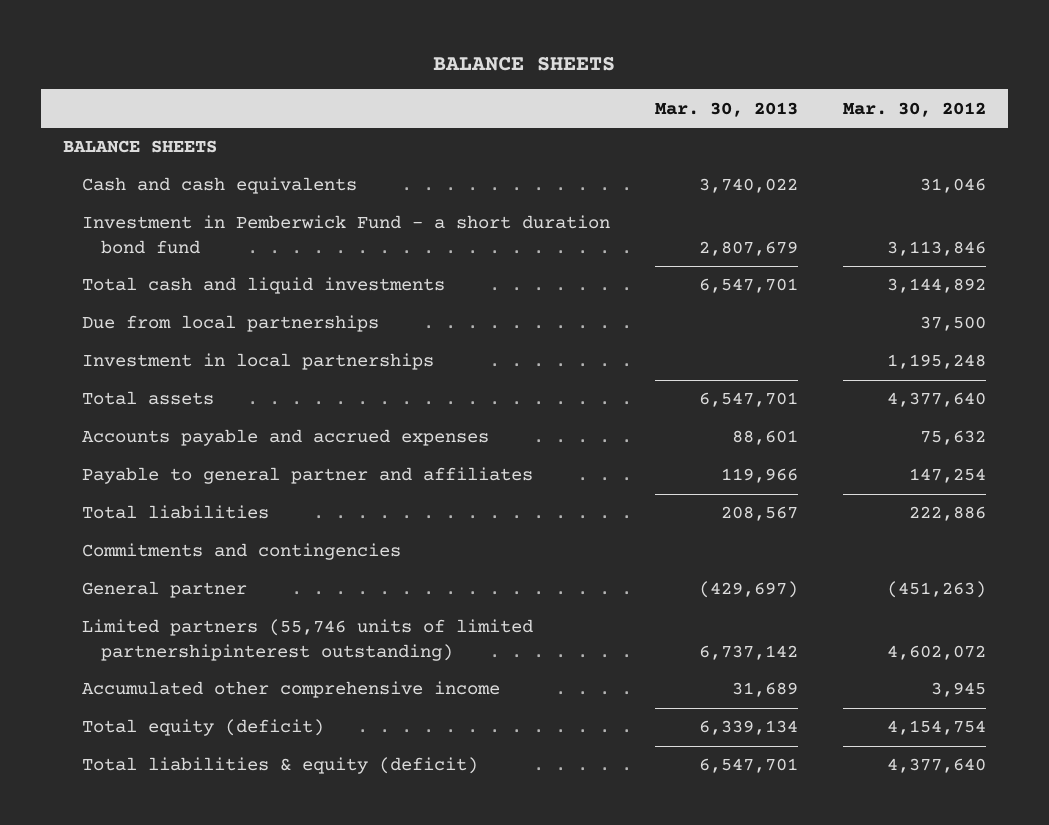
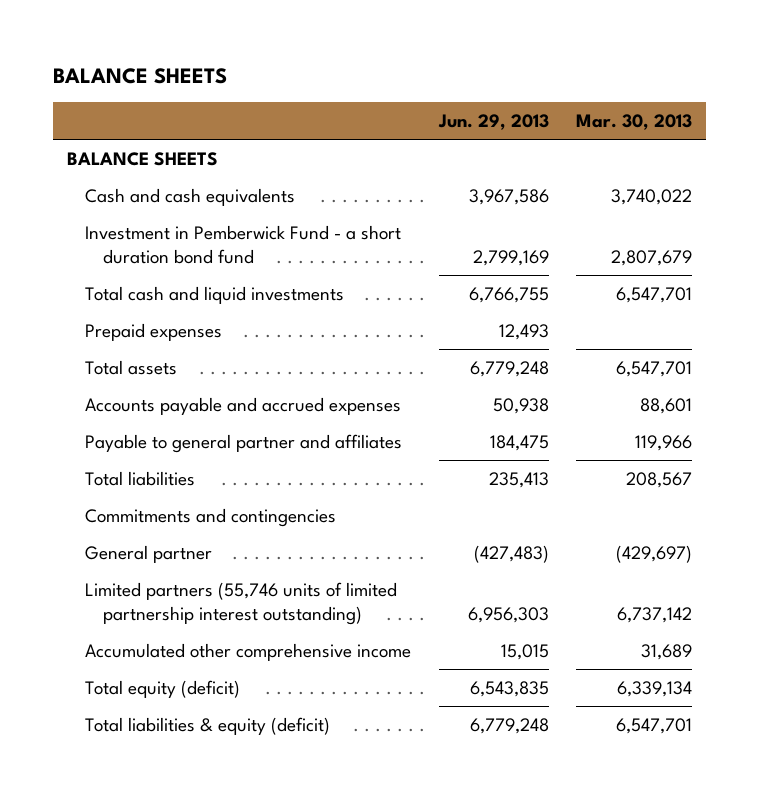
- | Mar. 30, 2013 | Mar. 30, 2012
+ | Jun. 29, 2013 | Mar. 30, 2013
- Due from local partnerships | | 37,500
- Investment in local partnerships | | 1,195,248
+ Prepaid expenses | 12,493 |
- Limited partners (55,746 units of limited partnershipinterest outstanding) | 6,737,142 | 4,602,072
+ Limited partners (55,746 units of limited partnership interest outstanding) | 6,956,303 | 6,737,142

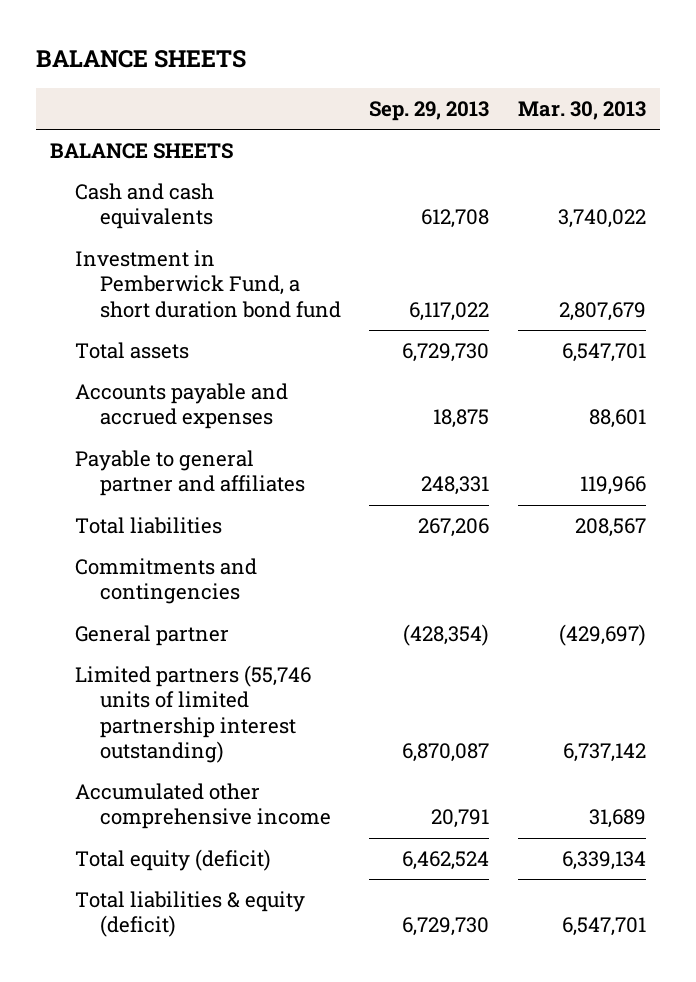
- | Jun. 29, 2013 | Mar. 30, 2013
+ | Sep. 29, 2013 | Mar. 30, 2013
- Investment in Pemberwick Fund - a short duration bond fund | 2,799,169 | 2,807,679
- Total cash and liquid investments | 6,766,755 | 6,547,701
- Prepaid expenses | 12,493 |
+ Investment in Pemberwick Fund, a short duration bond fund | 6,117,022 | 2,807,679

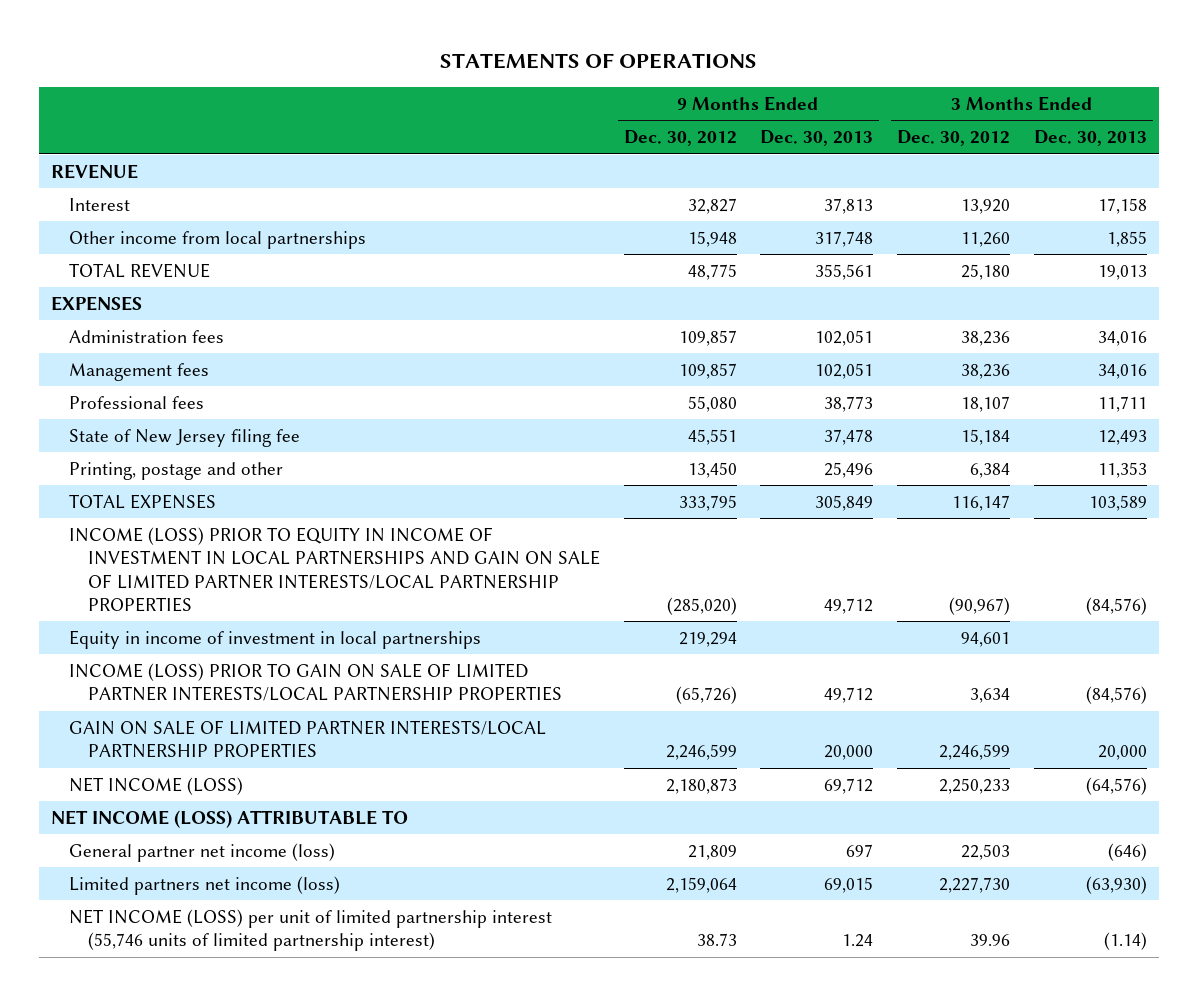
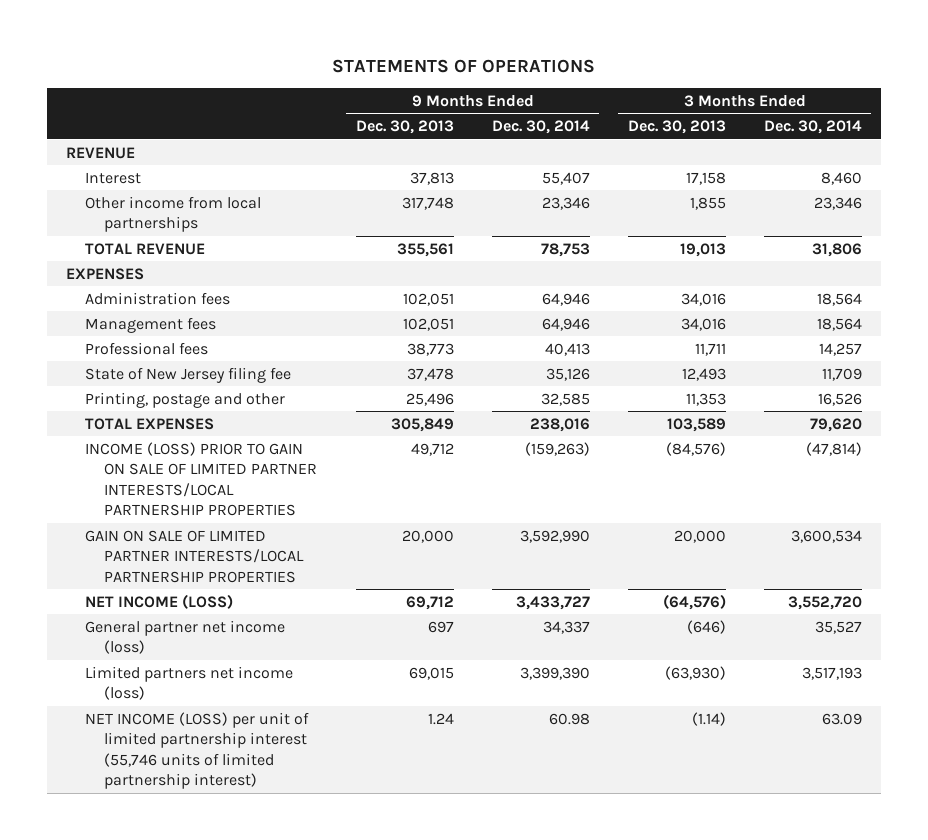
- | 9 Months Ended Dec. 30, 2012 | 9 Months Ended Dec. 30, 2013 | 3 Months Ended Dec. 30, 2012 | 3 Months Ended Dec. 30, 2013
+ | 9 Months Ended Dec. 30, 2013 | 9 Months Ended Dec. 30, 2014 | 3 Months Ended Dec. 30, 2013 | 3 Months Ended Dec. 30, 2014
- INCOME (LOSS) PRIOR TO EQUITY IN INCOME OF INVESTMENT IN LOCAL PARTNERSHIPS AND GAIN ON SALE OF LIMITED PARTNER INTERESTS/LOCAL PARTNERSHIP PROPERTIES | (285,020) | 49,712 | (90,967) | (84,576)
- Equity in income of investment in local partnerships | 219,294 | | 94,601 |
- NET INCOME (LOSS) ATTRIBUTABLE TO

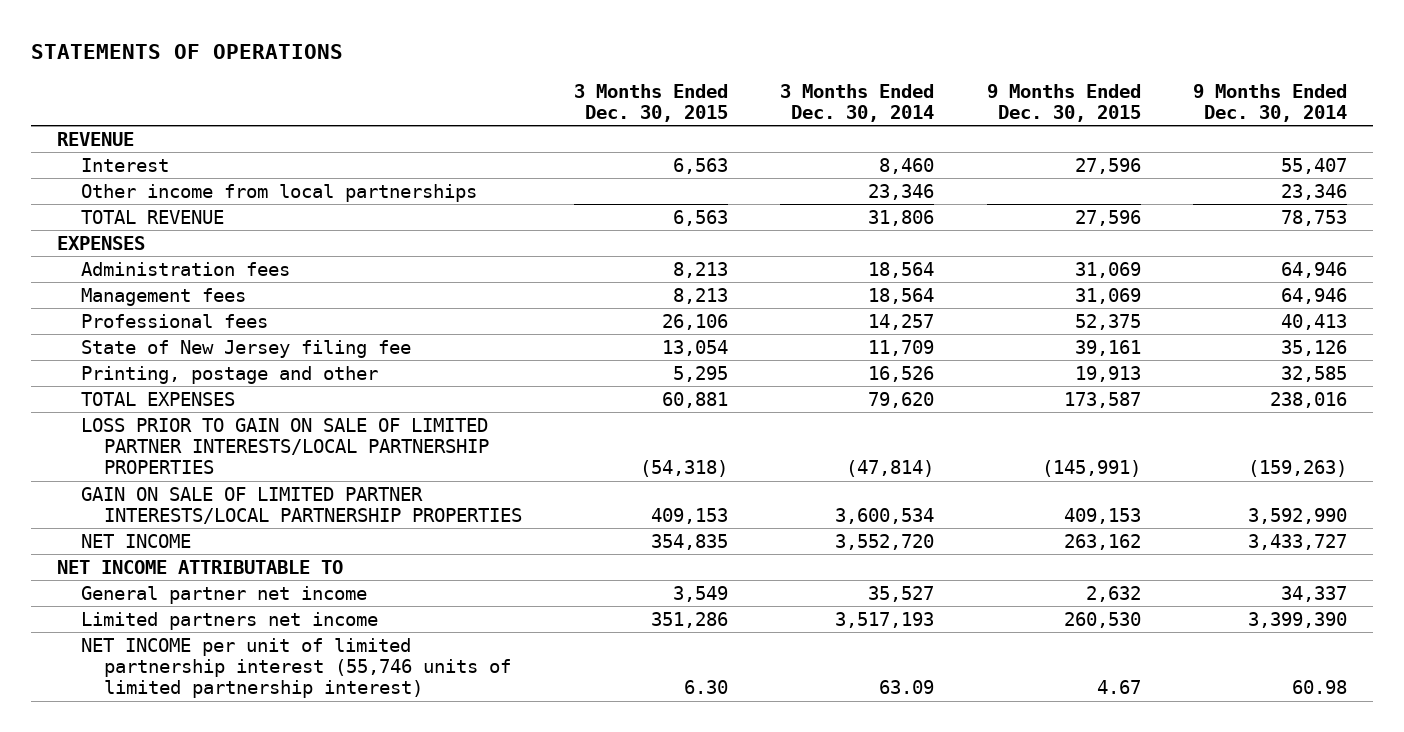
- | 9 Months Ended Dec. 30, 2013 | 9 Months Ended Dec. 30, 2014 | 3 Months Ended Dec. 30, 2013 | 3 Months Ended Dec. 30, 2014
+ | 3 Months Ended Dec. 30, 2015 | 3 Months Ended Dec. 30, 2014 | 9 Months Ended Dec. 30, 2015 | 9 Months Ended Dec. 30, 2014
- INCOME (LOSS) PRIOR TO GAIN ON SALE OF LIMITED PARTNER INTERESTS/LOCAL PARTNERSHIP PROPERTIES | 49,712 | (159,263) | (84,576) | (47,814)
+ LOSS PRIOR TO GAIN ON SALE OF LIMITED PARTNER INTERESTS/LOCAL PARTNERSHIP PROPERTIES | (54,318) | (47,814) | (145,991) | (159,263)
- NET INCOME (LOSS) | 69,712 | 3,433,727 | (64,576) | 3,552,720
- General partner net income (loss) | 697 | 34,337 | (646) | 35,527
- Limited partners net income (loss) | 69,015 | 3,399,390 | (63,930) | 3,517,193
- NET INCOME (LOSS) per unit of limited partnership interest (55,746 units of limited partnership interest) | 1.24 | 60.98 | (1.14) | 63.09
+ NET INCOME | 354,835 | 3,552,720 | 263,162 | 3,433,727
+ NET INCOME ATTRIBUTABLE TO
+ General partner net income | 3,549 | 35,527 | 2,632 | 34,337
+ Limited partners net income | 351,286 | 3,517,193 | 260,530 | 3,399,390
+ NET INCOME per unit of limited partnership interest (55,746 units of limited partnership interest) | 6.30 | 63.09 | 4.67 | 60.98

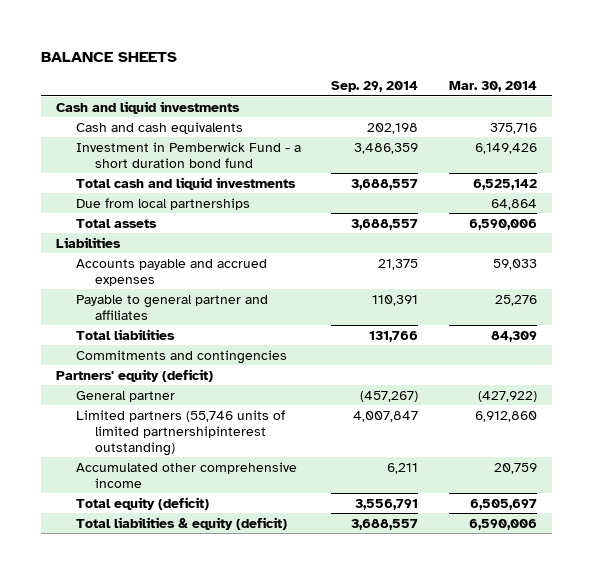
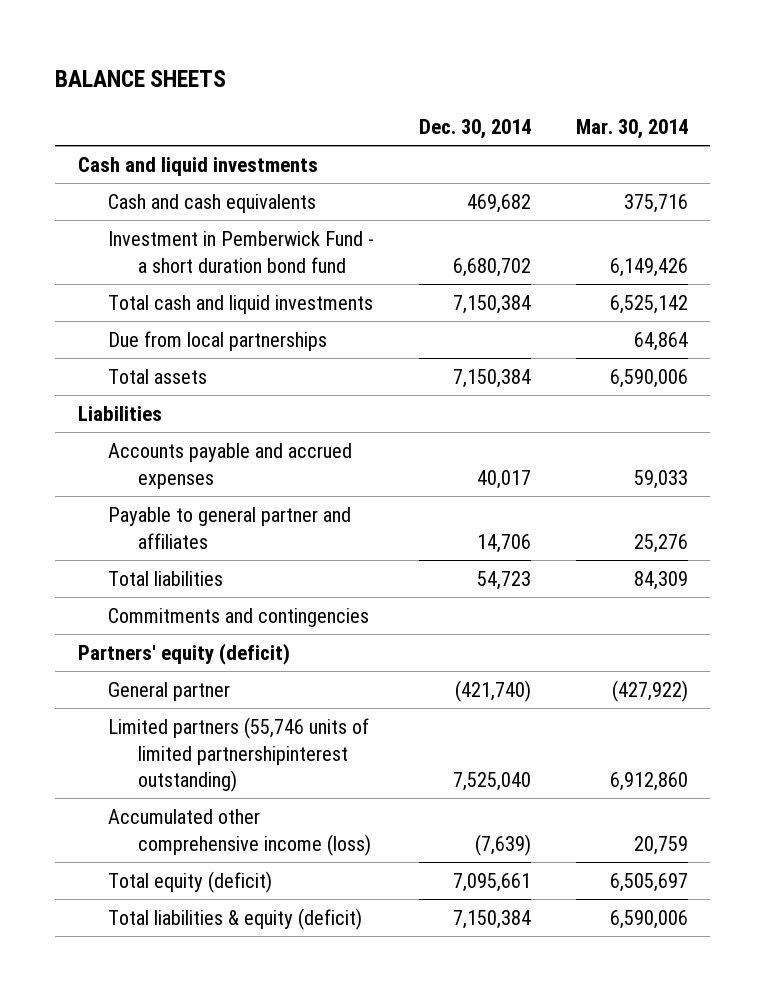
- | Sep. 29, 2014 | Mar. 30, 2014
+ | Dec. 30, 2014 | Mar. 30, 2014
- Accumulated other comprehensive income | 6,211 | 20,759
+ Accumulated other comprehensive income (loss) | (7,639) | 20,759

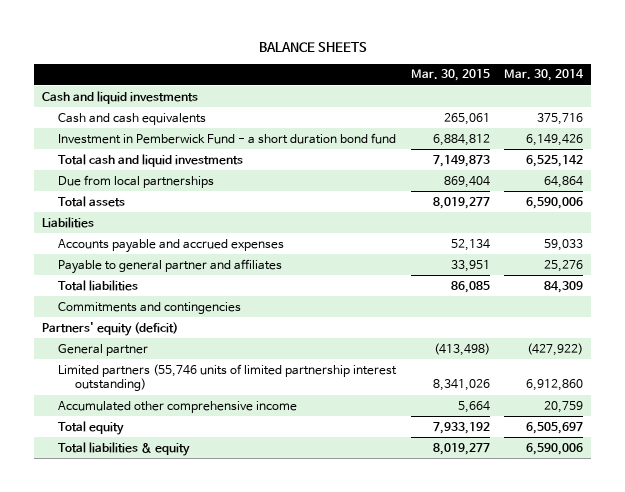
- | Dec. 30, 2014 | Mar. 30, 2014
+ | Mar. 30, 2015 | Mar. 30, 2014
- Limited partners (55,746 units of limited partnershipinterest outstanding) | 7,525,040 | 6,912,860
- Accumulated other comprehensive income (loss) | (7,639) | 20,759
- Total equity (deficit) | 7,095,661 | 6,505,697
- Total liabilities & equity (deficit) | 7,150,384 | 6,590,006
+ Limited partners (55,746 units of limited partnership interest outstanding) | 8,341,026 | 6,912,860
+ Accumulated other comprehensive income | 5,664 | 20,759
+ Total equity | 7,933,192 | 6,505,697
+ Total liabilities & equity | 8,019,277 | 6,590,006

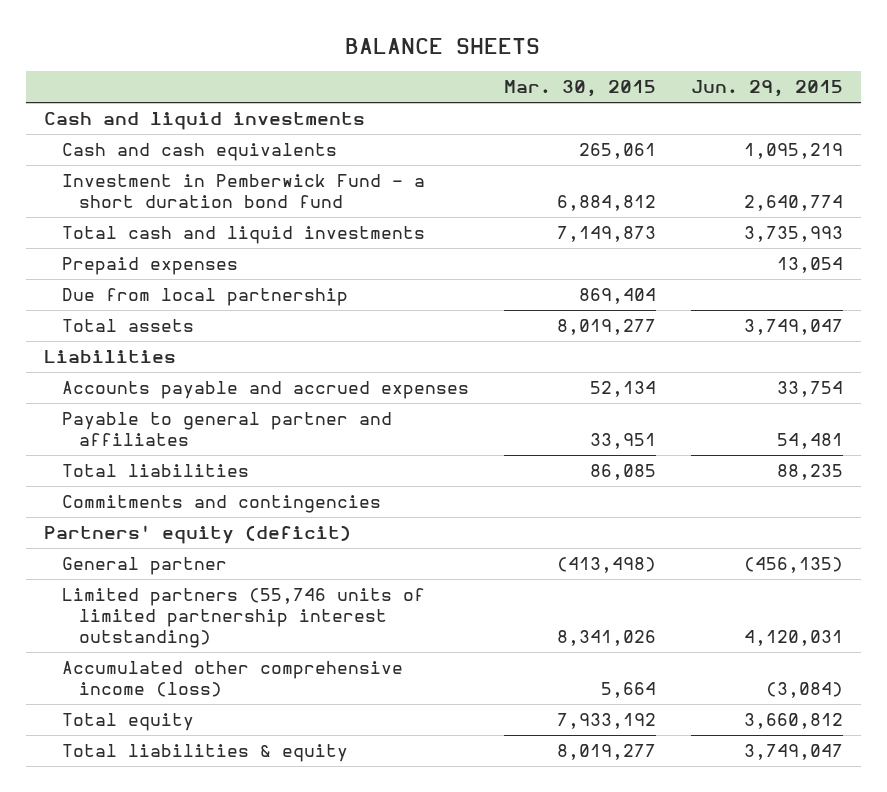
- | Mar. 30, 2015 | Mar. 30, 2014
+ | Mar. 30, 2015 | Jun. 29, 2015
- Due from local partnerships | 869,404 | 64,864
+ Prepaid expenses | | 13,054
+ Due from local partnership | 869,404 |
- Accumulated other comprehensive income | 5,664 | 20,759
+ Accumulated other comprehensive income (loss) | 5,664 | (3,084)

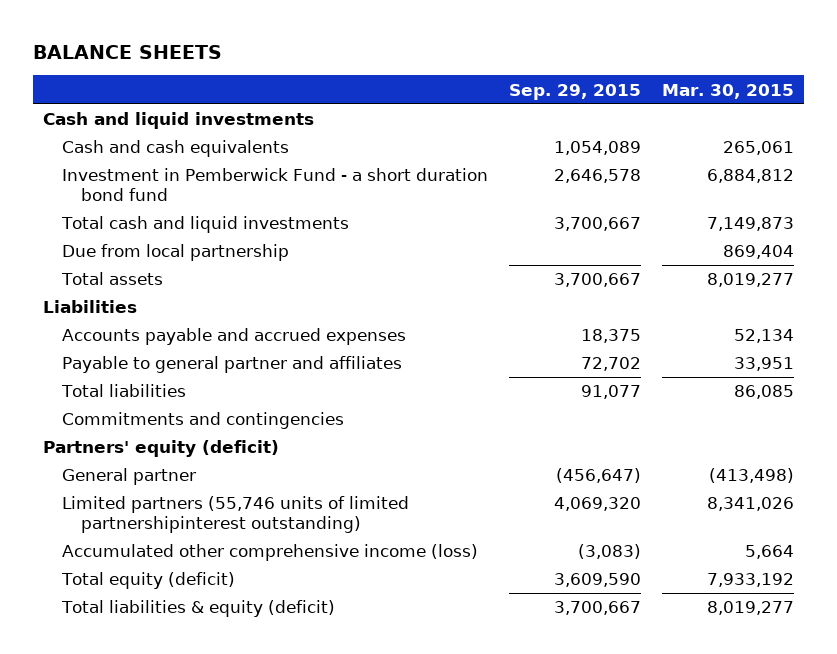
- | Mar. 30, 2015 | Jun. 29, 2015
+ | Sep. 29, 2015 | Mar. 30, 2015
- Prepaid expenses | | 13,054
- Limited partners (55,746 units of limited partnership interest outstanding) | 8,341,026 | 4,120,031
+ Limited partners (55,746 units of limited partnershipinterest outstanding) | 4,069,320 | 8,341,026
- Total equity | 7,933,192 | 3,660,812
- Total liabilities & equity | 8,019,277 | 3,749,047
+ Total equity (deficit) | 3,609,590 | 7,933,192
+ Total liabilities & equity (deficit) | 3,700,667 | 8,019,277

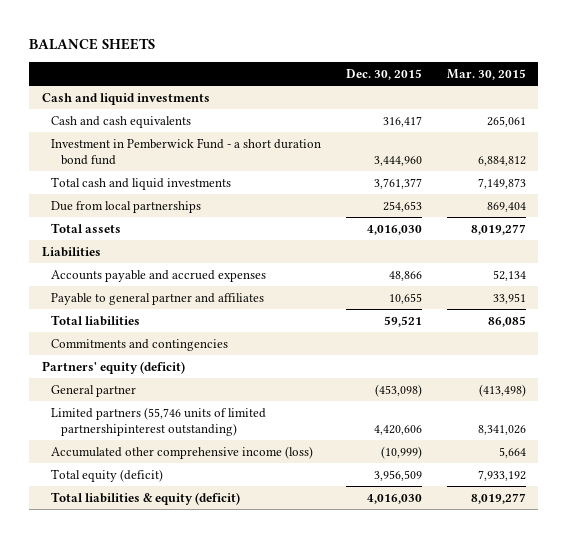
- | Sep. 29, 2015 | Mar. 30, 2015
+ | Dec. 30, 2015 | Mar. 30, 2015
- Due from local partnership | | 869,404
+ Due from local partnerships | 254,653 | 869,404

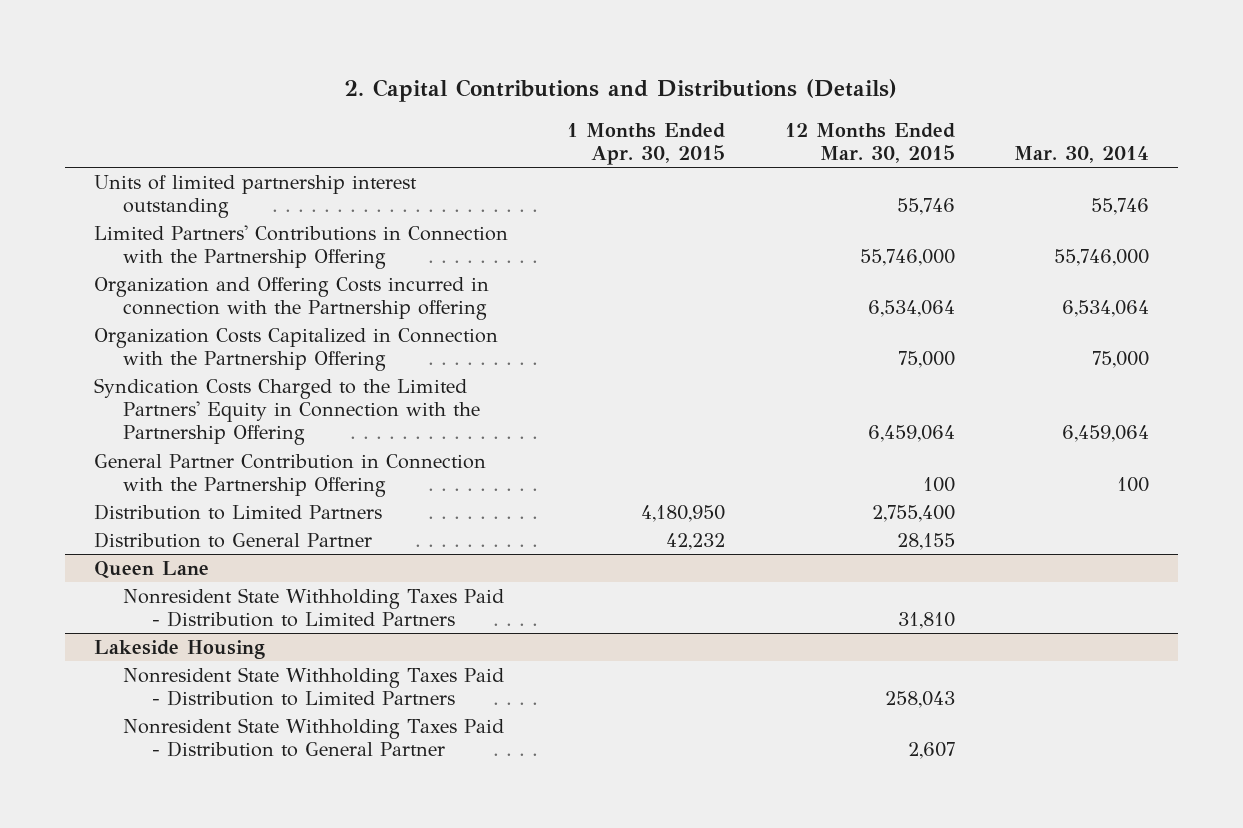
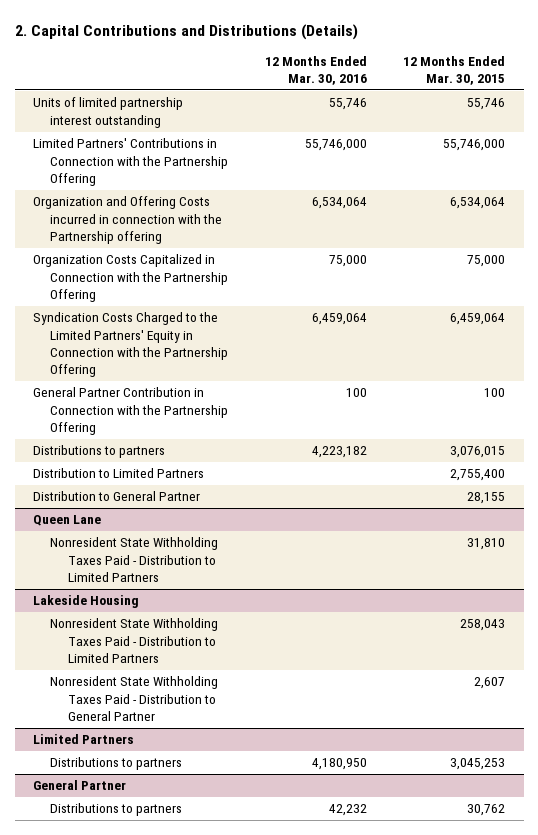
- | 1 Months Ended Apr. 30, 2015 | 12 Months Ended Mar. 30, 2015 | Mar. 30, 2014
+ | 12 Months Ended Mar. 30, 2016 | 12 Months Ended Mar. 30, 2015
+ Distributions to partners | 4,223,182 | 3,076,015
+ Limited Partners
+ Distributions to partners | 4,180,950 | 3,045,253
+ General Partner
+ Distributions to partners | 42,232 | 30,762

